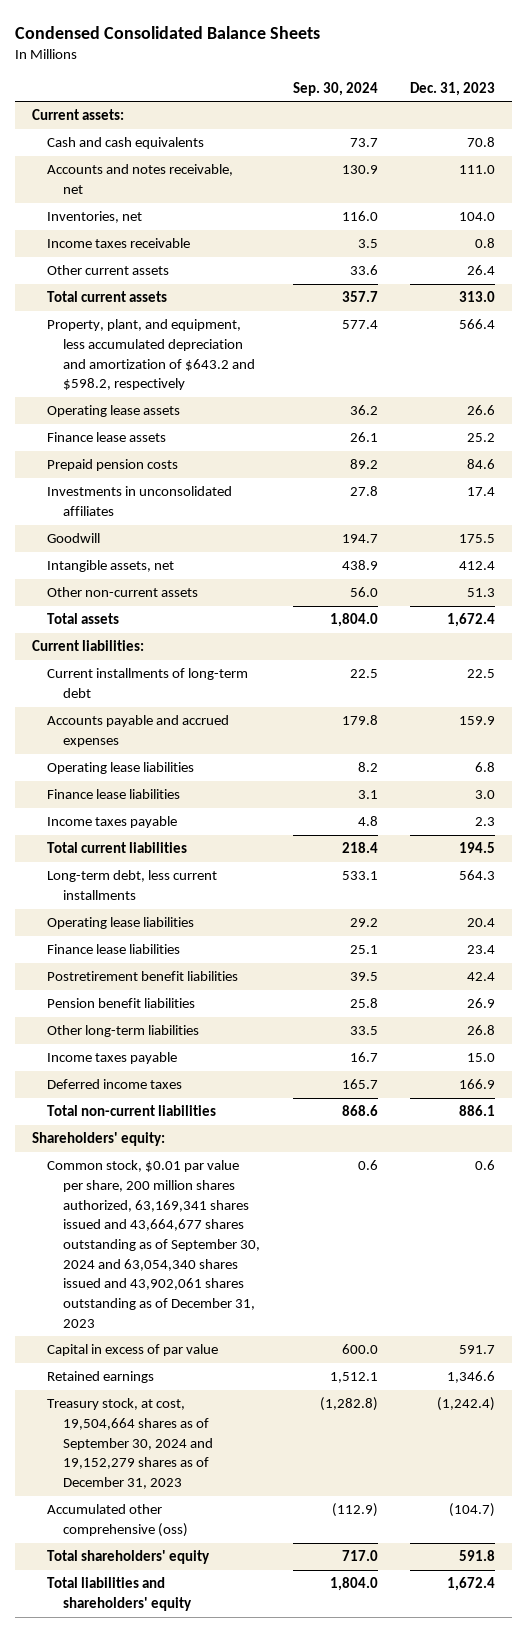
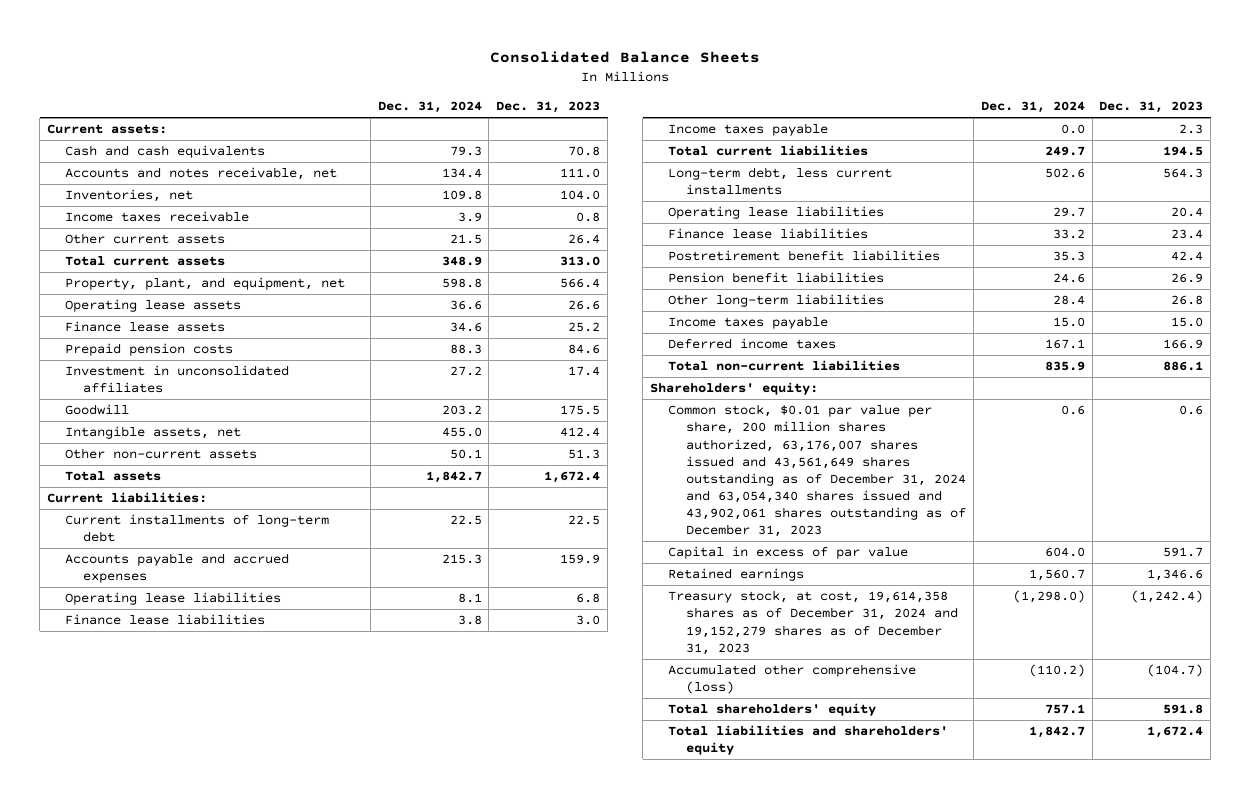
- Condensed Consolidated Balance Sheets
+ Consolidated Balance Sheets
- | Sep. 30, 2024 | Dec. 31, 2023
+ | Dec. 31, 2024 | Dec. 31, 2023
- Property, plant, and equipment, less accumulated depreciation and amortization of $643.2 and $598.2, respectively | 577.4 | 566.4
+ Property, plant, and equipment, net | 598.8 | 566.4
- Investments in unconsolidated affiliates | 27.8 | 17.4
+ Investment in unconsolidated affiliates | 27.2 | 17.4
- Common stock, $0.01 par value per share, 200 million shares authorized, 63,169,341 shares issued and 43,664,677 shares outstanding as of September 30, 2024 and 63,054,340 shares issued and 43,902,061 shares outstanding as of December 31, 2023 | 0.6 | 0.6
+ Common stock, $0.01 par value per share, 200 million shares authorized, 63,176,007 shares issued and 43,561,649 shares outstanding as of December 31, 2024 and 63,054,340 shares issued and 43,902,061 shares outstanding as of December 31, 2023 | 0.6 | 0.6
- Treasury stock, at cost, 19,504,664 shares as of September 30, 2024 and 19,152,279 shares as of December 31, 2023 | (1,282.8) | (1,242.4)
- Accumulated other comprehensive (oss) | (112.9) | (104.7)
+ Treasury stock, at cost, 19,614,358 shares as of December 31, 2024 and 19,152,279 shares as of December 31, 2023 | (1,298.0) | (1,242.4)
+ Accumulated other comprehensive (loss) | (110.2) | (104.7)

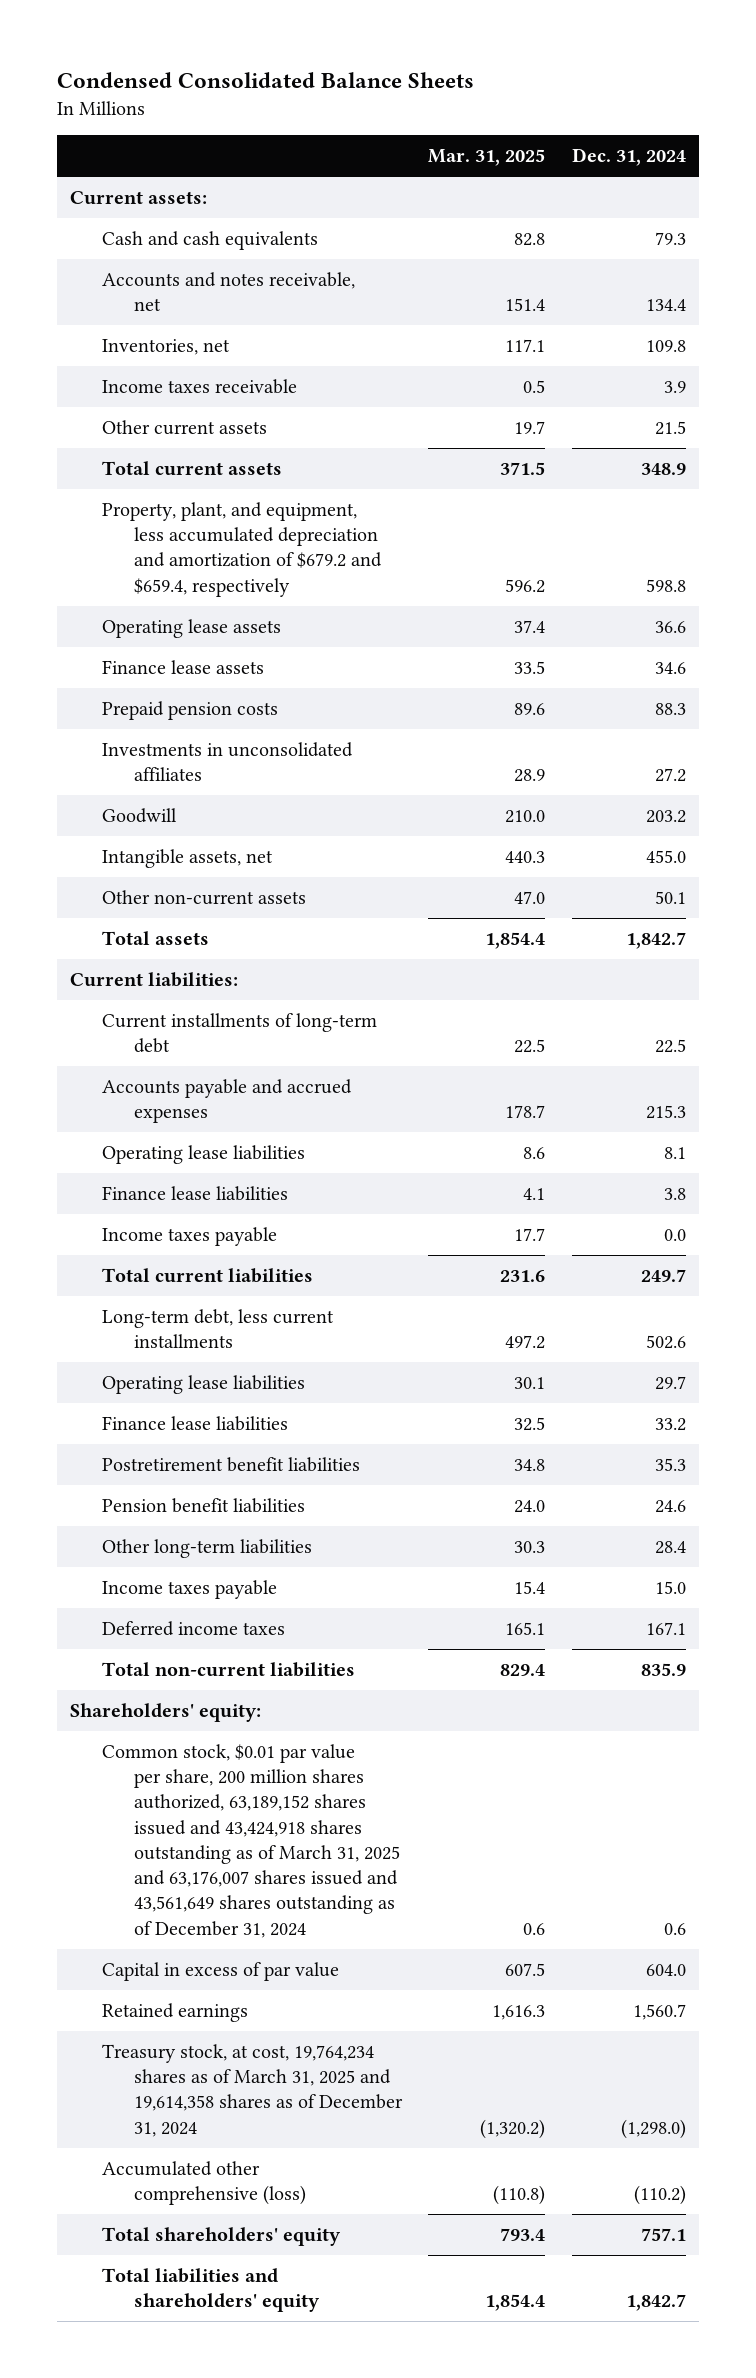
- Consolidated Balance Sheets
+ Condensed Consolidated Balance Sheets
- | Dec. 31, 2024 | Dec. 31, 2023
+ | Mar. 31, 2025 | Dec. 31, 2024
- Property, plant, and equipment, net | 598.8 | 566.4
+ Property, plant, and equipment, less accumulated depreciation and amortization of $679.2 and $659.4, respectively | 596.2 | 598.8
- Investment in unconsolidated affiliates | 27.2 | 17.4
+ Investments in unconsolidated affiliates | 28.9 | 27.2
- Common stock, $0.01 par value per share, 200 million shares authorized, 63,176,007 shares issued and 43,561,649 shares outstanding as of December 31, 2024 and 63,054,340 shares issued and 43,902,061 shares outstanding as of December 31, 2023 | 0.6 | 0.6
+ Common stock, $0.01 par value per share, 200 million shares authorized, 63,189,152 shares issued and 43,424,918 shares outstanding as of March 31, 2025 and 63,176,007 shares issued and 43,561,649 shares outstanding as of December 31, 2024 | 0.6 | 0.6
- Treasury stock, at cost, 19,614,358 shares as of December 31, 2024 and 19,152,279 shares as of December 31, 2023 | (1,298.0) | (1,242.4)
+ Treasury stock, at cost, 19,764,234 shares as of March 31, 2025 and 19,614,358 shares as of December 31, 2024 | (1,320.2) | (1,298.0)

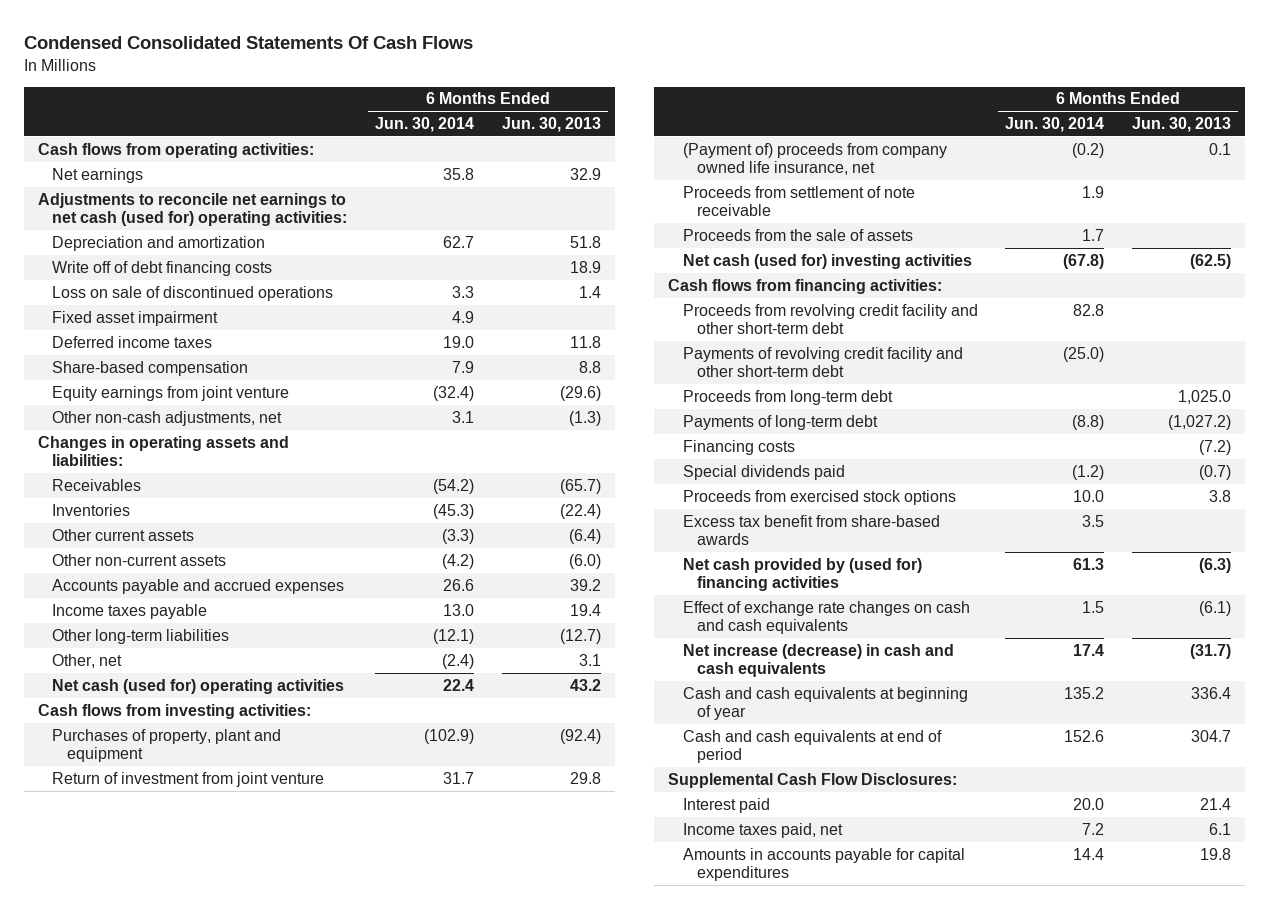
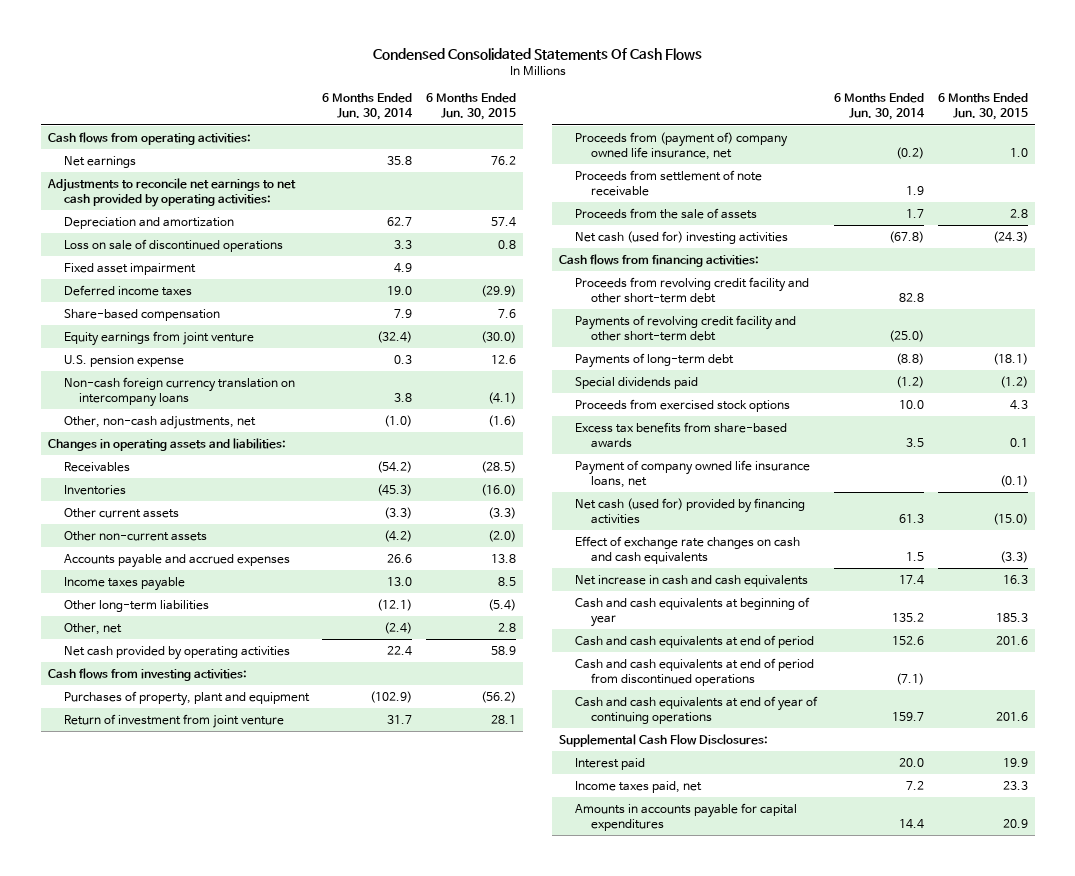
- | 6 Months Ended Jun. 30, 2014 | 6 Months Ended Jun. 30, 2013
+ | 6 Months Ended Jun. 30, 2014 | 6 Months Ended Jun. 30, 2015
- Adjustments to reconcile net earnings to net cash (used for) operating activities:
+ Adjustments to reconcile net earnings to net cash provided by operating activities:
- Write off of debt financing costs | | 18.9
- Other non-cash adjustments, net | 3.1 | (1.3)
+ U.S. pension expense | 0.3 | 12.6
+ Non-cash foreign currency translation on intercompany loans | 3.8 | (4.1)
+ Other, non-cash adjustments, net | (1.0) | (1.6)
- Net cash (used for) operating activities | 22.4 | 43.2
+ Net cash provided by operating activities | 22.4 | 58.9
- (Payment of) proceeds from company owned life insurance, net | (0.2) | 0.1
+ Proceeds from (payment of) company owned life insurance, net | (0.2) | 1.0
- Proceeds from long-term debt | | 1,025.0
- Financing costs | | (7.2)
- Excess tax benefit from share-based awards | 3.5 |
- Net cash provided by (used for) financing activities | 61.3 | (6.3)
+ Excess tax benefits from share-based awards | 3.5 | 0.1
+ Payment of company owned life insurance loans, net | | (0.1)
+ Net cash (used for) provided by financing activities | 61.3 | (15.0)
- Net increase (decrease) in cash and cash equivalents | 17.4 | (31.7)
+ Net increase in cash and cash equivalents | 17.4 | 16.3
+ Cash and cash equivalents at end of period from discontinued operations | (7.1) |
+ Cash and cash equivalents at end of year of continuing operations | 159.7 | 201.6

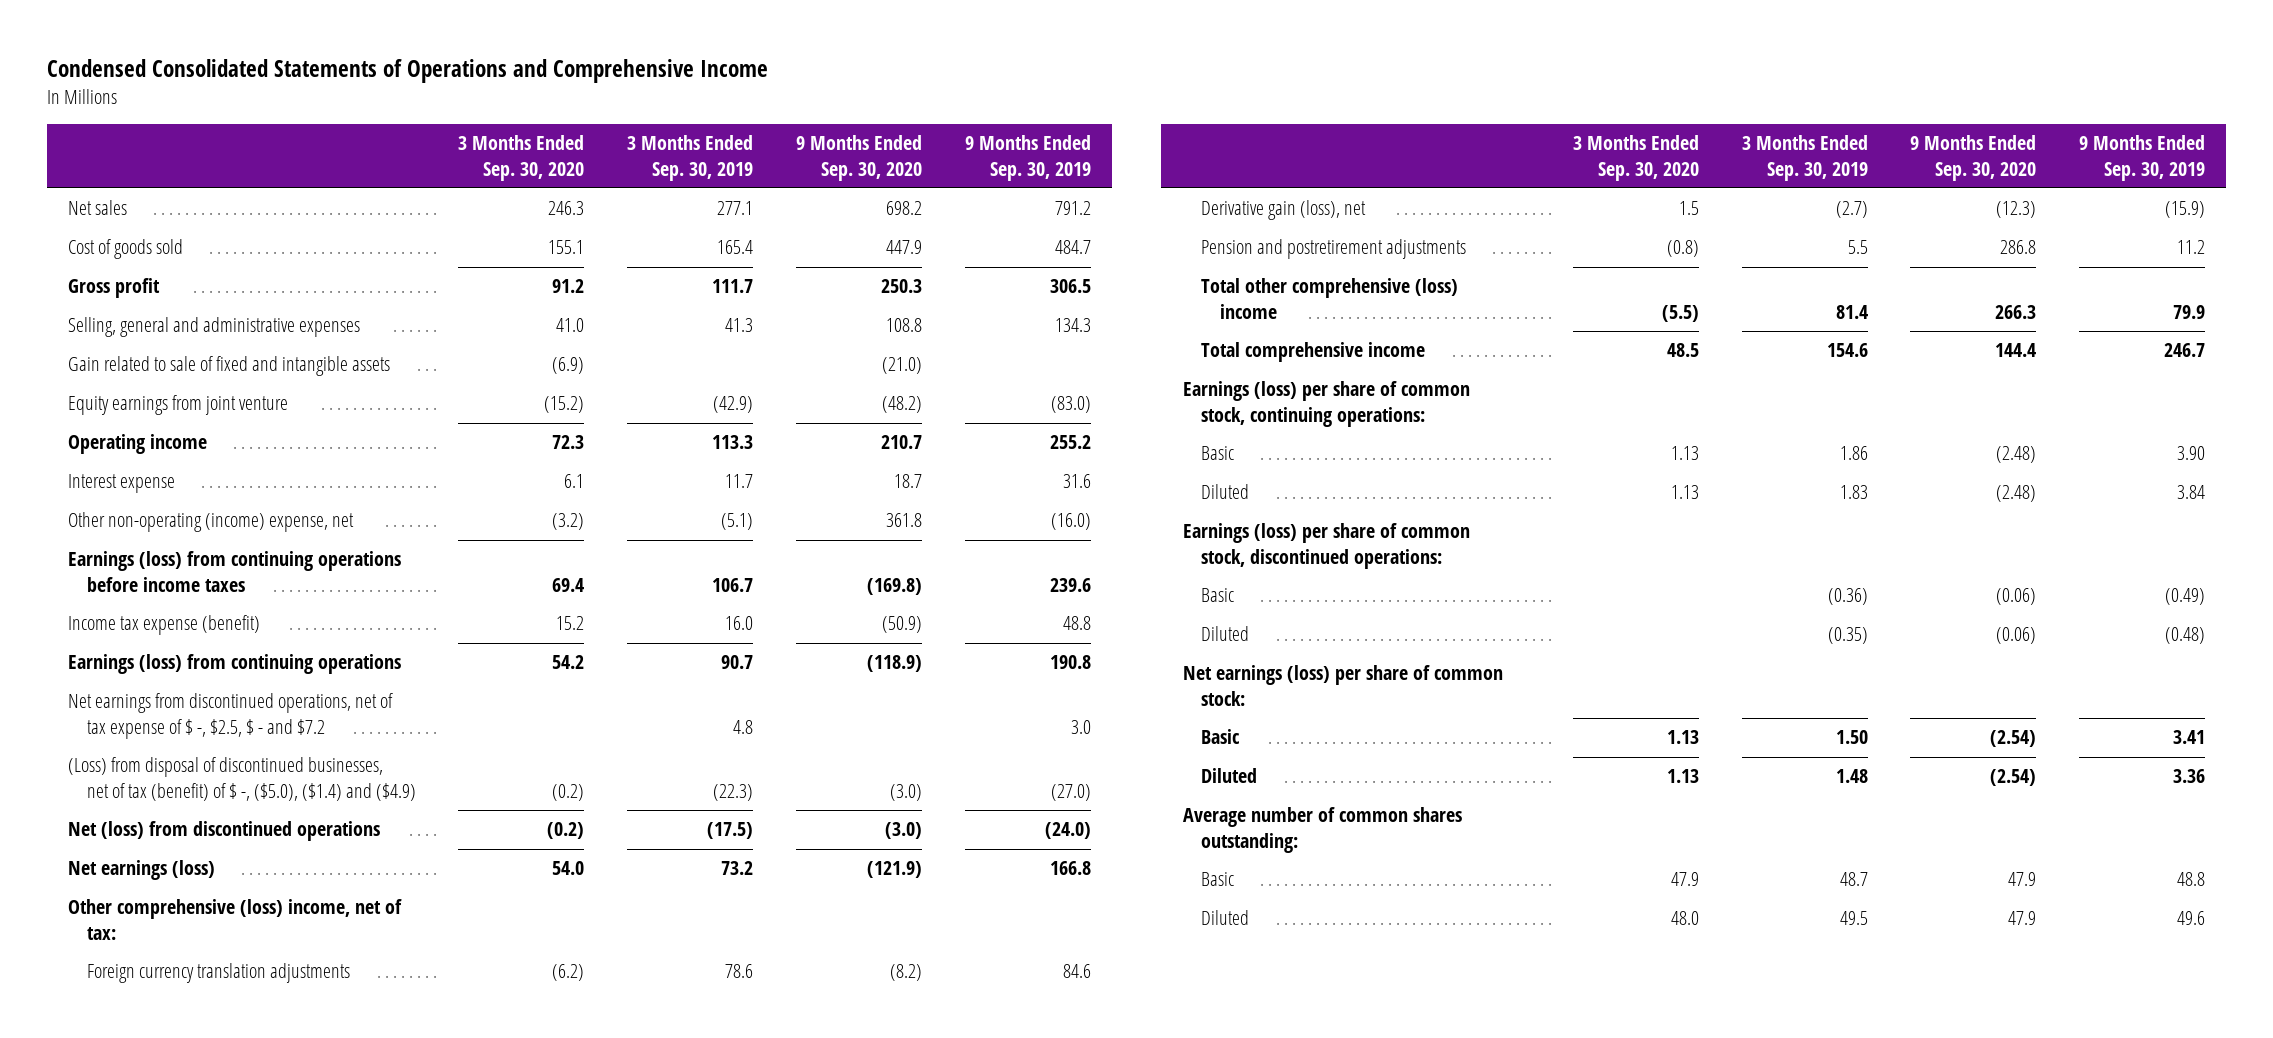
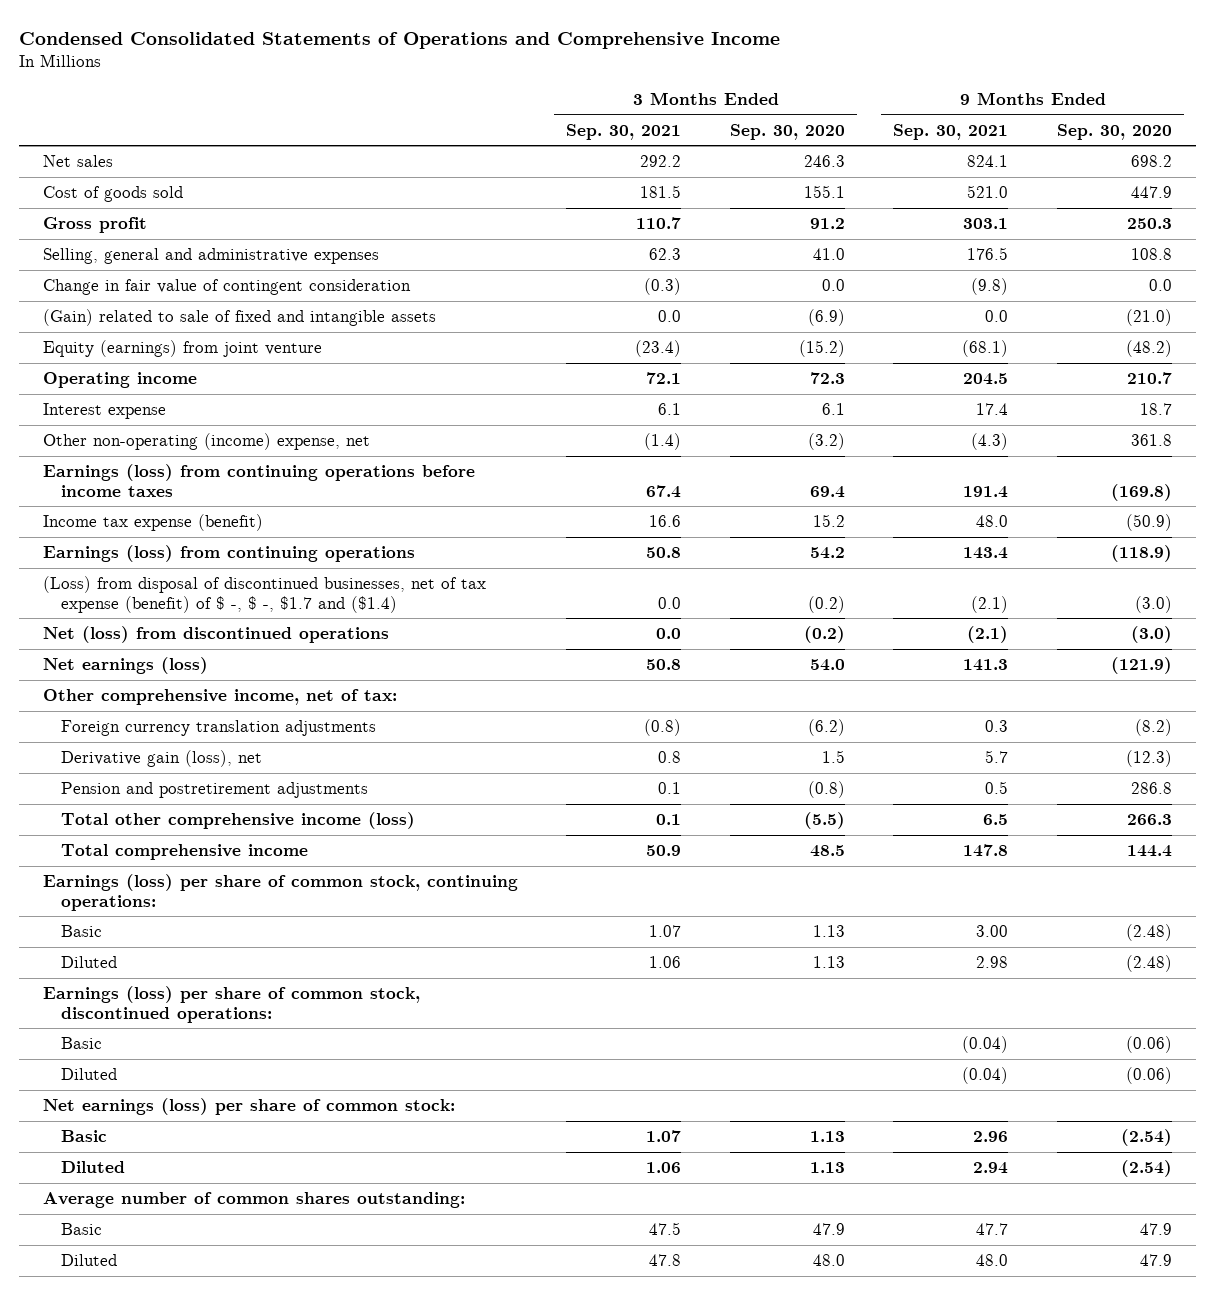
- | 3 Months Ended Sep. 30, 2020 | 3 Months Ended Sep. 30, 2019 | 9 Months Ended Sep. 30, 2020 | 9 Months Ended Sep. 30, 2019
+ | 3 Months Ended Sep. 30, 2021 | 3 Months Ended Sep. 30, 2020 | 9 Months Ended Sep. 30, 2021 | 9 Months Ended Sep. 30, 2020
- Gain related to sale of fixed and intangible assets | (6.9) | | (21.0) |
- Equity earnings from joint venture | (15.2) | (42.9) | (48.2) | (83.0)
+ Change in fair value of contingent consideration | (0.3) | 0.0 | (9.8) | 0.0
+ (Gain) related to sale of fixed and intangible assets | 0.0 | (6.9) | 0.0 | (21.0)
+ Equity (earnings) from joint venture | (23.4) | (15.2) | (68.1) | (48.2)
- Net earnings from discontinued operations, net of tax expense of $ -, $2.5, $ - and $7.2 | | 4.8 | | 3.0
- (Loss) from disposal of discontinued businesses, net of tax (benefit) of $ -, ($5.0), ($1.4) and ($4.9) | (0.2) | (22.3) | (3.0) | (27.0)
+ (Loss) from disposal of discontinued businesses, net of tax expense (benefit) of $ -, $ -, $1.7 and ($1.4) | 0.0 | (0.2) | (2.1) | (3.0)
- Other comprehensive (loss) income, net of tax:
+ Other comprehensive income, net of tax:
- Total other comprehensive (loss) income | (5.5) | 81.4 | 266.3 | 79.9
+ Total other comprehensive income (loss) | 0.1 | (5.5) | 6.5 | 266.3

